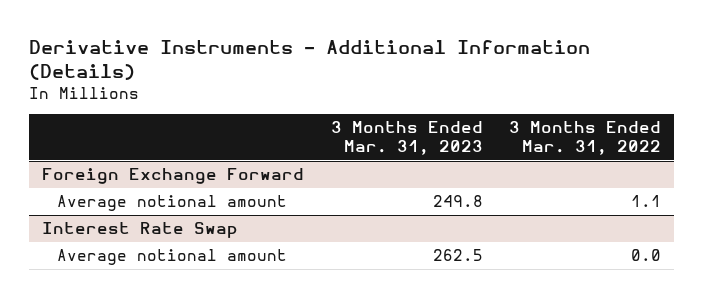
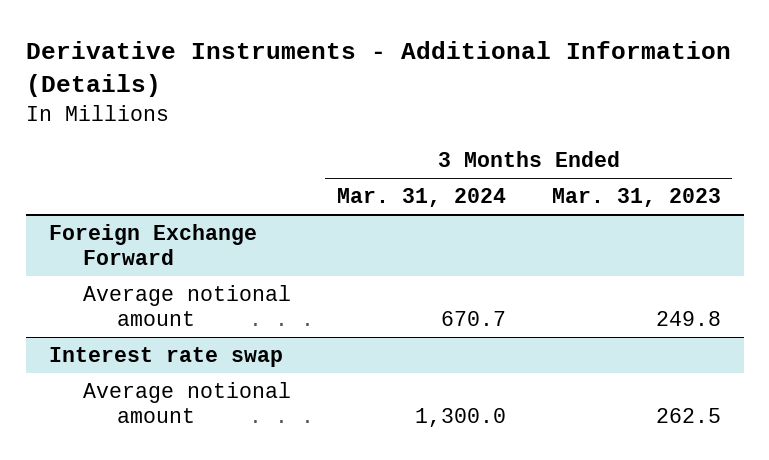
- | 3 Months Ended Mar. 31, 2023 | 3 Months Ended Mar. 31, 2022
+ | 3 Months Ended Mar. 31, 2024 | 3 Months Ended Mar. 31, 2023
- Interest Rate Swap
+ Interest rate swap

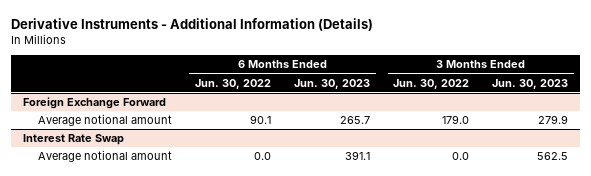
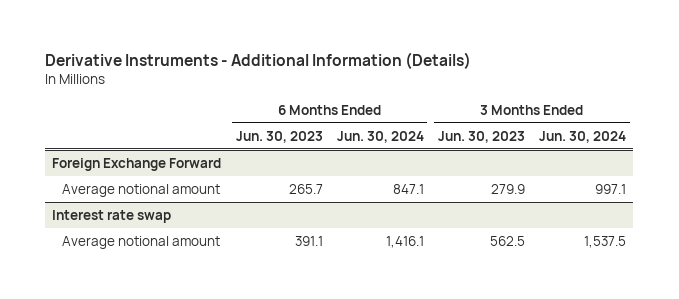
- | 6 Months Ended Jun. 30, 2022 | 6 Months Ended Jun. 30, 2023 | 3 Months Ended Jun. 30, 2022 | 3 Months Ended Jun. 30, 2023
+ | 6 Months Ended Jun. 30, 2023 | 6 Months Ended Jun. 30, 2024 | 3 Months Ended Jun. 30, 2023 | 3 Months Ended Jun. 30, 2024
- Interest Rate Swap
+ Interest rate swap

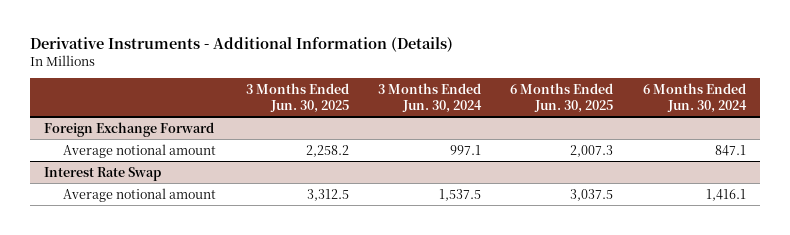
- | 6 Months Ended Jun. 30, 2023 | 6 Months Ended Jun. 30, 2024 | 3 Months Ended Jun. 30, 2023 | 3 Months Ended Jun. 30, 2024
+ | 3 Months Ended Jun. 30, 2025 | 3 Months Ended Jun. 30, 2024 | 6 Months Ended Jun. 30, 2025 | 6 Months Ended Jun. 30, 2024
- Interest rate swap
+ Interest Rate Swap

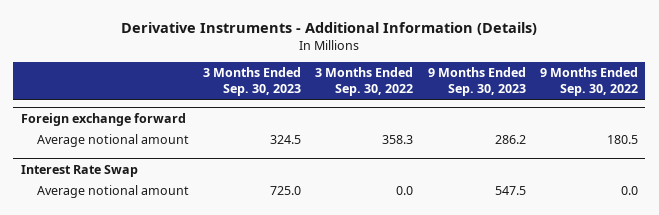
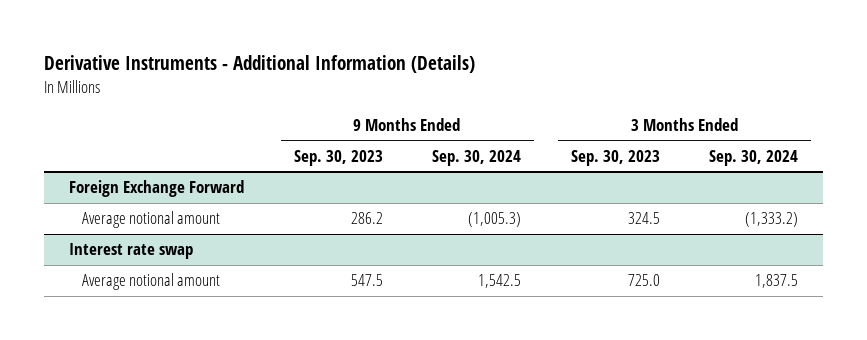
- | 3 Months Ended Sep. 30, 2023 | 3 Months Ended Sep. 30, 2022 | 9 Months Ended Sep. 30, 2023 | 9 Months Ended Sep. 30, 2022
+ | 9 Months Ended Sep. 30, 2023 | 9 Months Ended Sep. 30, 2024 | 3 Months Ended Sep. 30, 2023 | 3 Months Ended Sep. 30, 2024
- Foreign exchange forward
+ Foreign Exchange Forward
- Interest Rate Swap
+ Interest rate swap

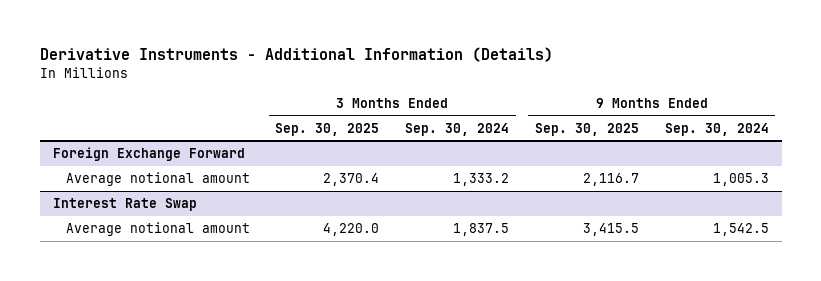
- | 9 Months Ended Sep. 30, 2023 | 9 Months Ended Sep. 30, 2024 | 3 Months Ended Sep. 30, 2023 | 3 Months Ended Sep. 30, 2024
+ | 3 Months Ended Sep. 30, 2025 | 3 Months Ended Sep. 30, 2024 | 9 Months Ended Sep. 30, 2025 | 9 Months Ended Sep. 30, 2024
@ Foreign Exchange Forward
- Average notional amount | 286.2 | (1,005.3) | 324.5 | (1,333.2)
- Interest rate swap
@ Foreign Exchange Forward
+ Average notional amount | 2,370.4 | 1,333.2 | 2,116.7 | 1,005.3
+ Interest Rate Swap

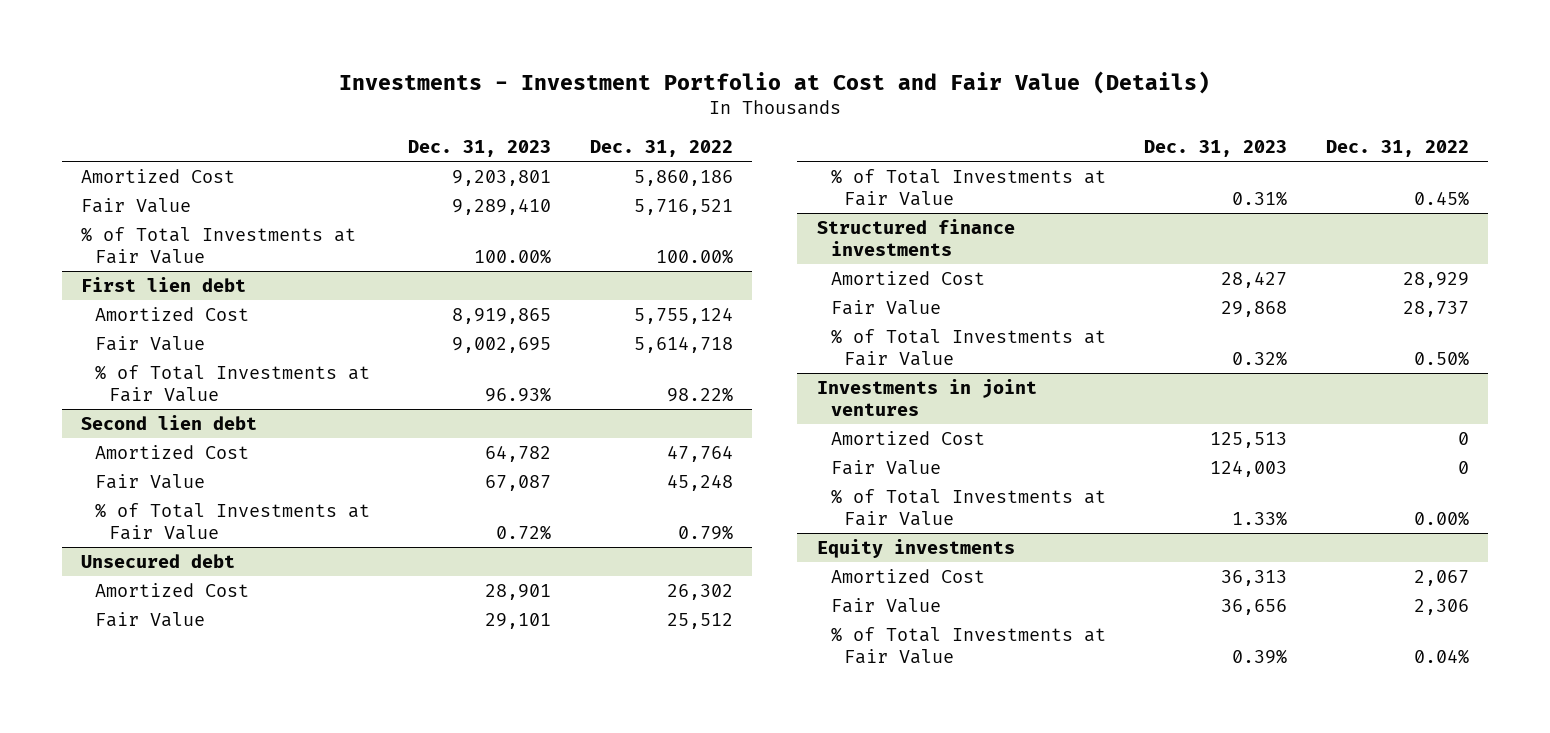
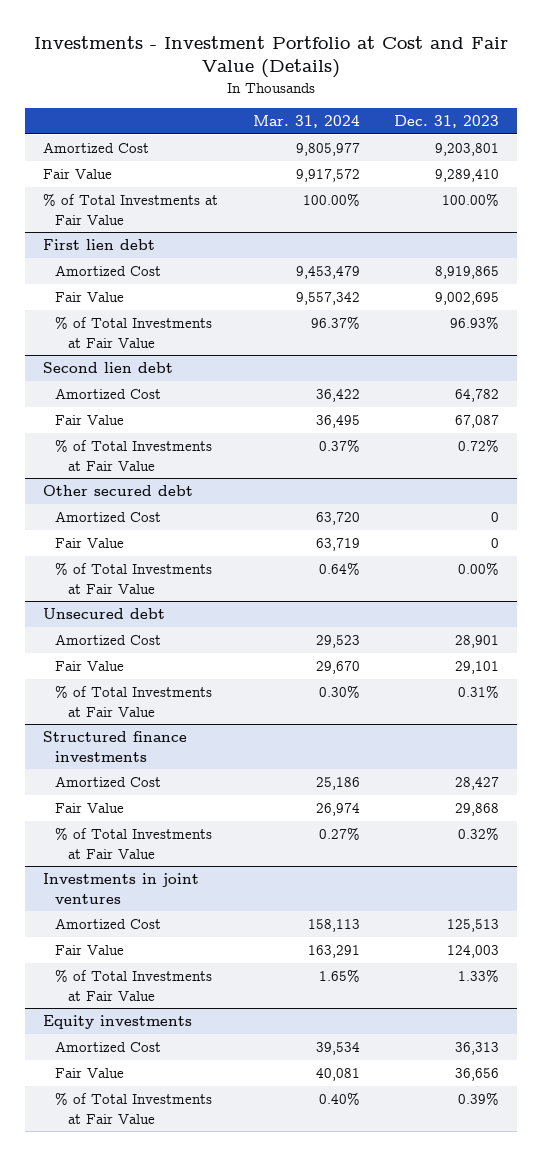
- | Dec. 31, 2023 | Dec. 31, 2022
+ | Mar. 31, 2024 | Dec. 31, 2023
+ Other secured debt
+ Amortized Cost | 63,720 | 0
+ Fair Value | 63,719 | 0
+ % of Total Investments at Fair Value | 0.64% | 0.00%

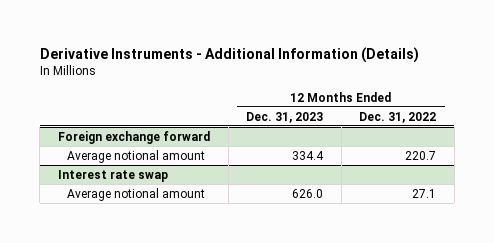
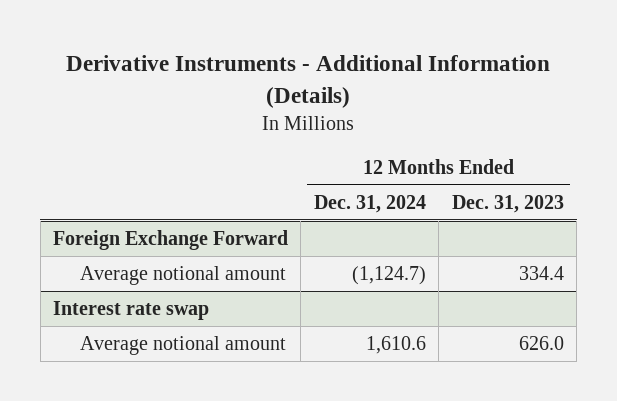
- | 12 Months Ended Dec. 31, 2023 | 12 Months Ended Dec. 31, 2022
+ | 12 Months Ended Dec. 31, 2024 | 12 Months Ended Dec. 31, 2023
- Foreign exchange forward
+ Foreign Exchange Forward

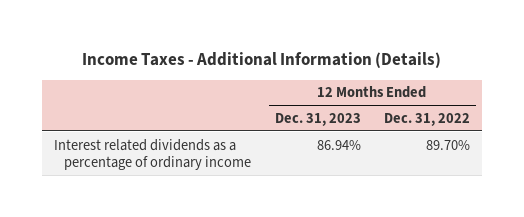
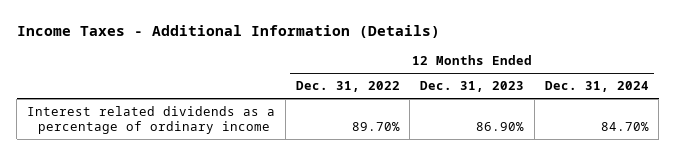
- | 12 Months Ended Dec. 31, 2023 | 12 Months Ended Dec. 31, 2022
+ | 12 Months Ended Dec. 31, 2022 | 12 Months Ended Dec. 31, 2023 | 12 Months Ended Dec. 31, 2024
- Interest related dividends as a percentage of ordinary income | 86.94% | 89.70%
+ Interest related dividends as a percentage of ordinary income | 89.70% | 86.90% | 84.70%

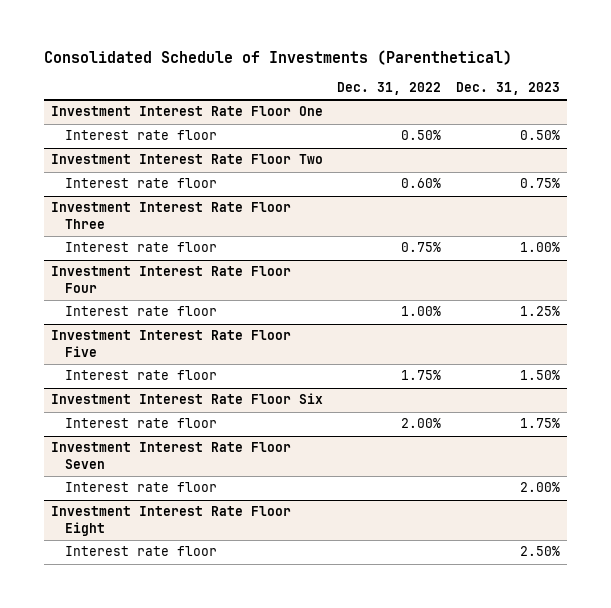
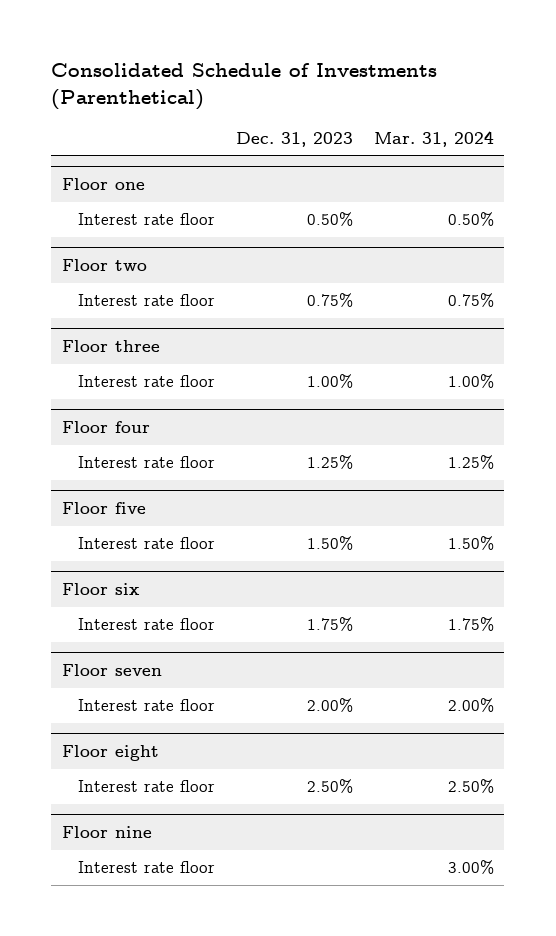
- | Dec. 31, 2022 | Dec. 31, 2023
+ | Dec. 31, 2023 | Mar. 31, 2024
- Investment Interest Rate Floor One
+ Floor one
- Investment Interest Rate Floor Two
+ Floor two
- Investment Interest Rate Floor Three
+ Floor three
- Investment Interest Rate Floor Four
+ Floor four
- Investment Interest Rate Floor Five
+ Floor five
- Investment Interest Rate Floor Six
+ Floor six
- Investment Interest Rate Floor Seven
+ Floor seven
- Investment Interest Rate Floor Eight
+ Floor eight
+ Floor nine
+ Interest rate floor | | 3.00%

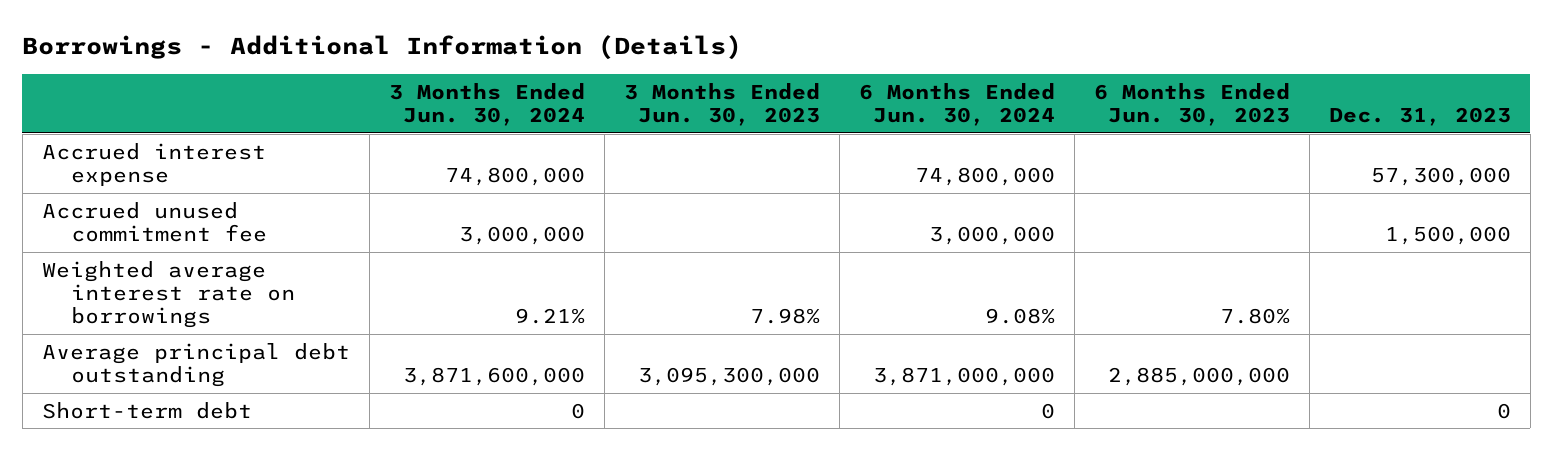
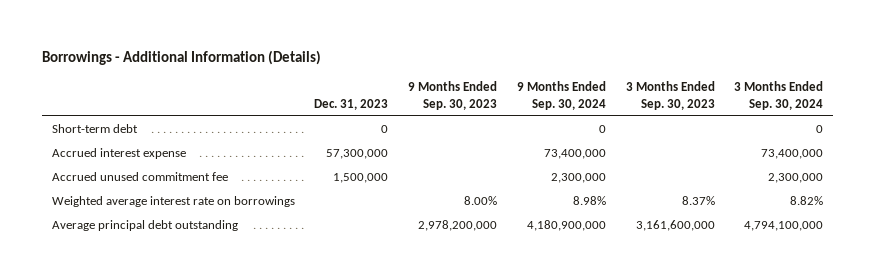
- | 3 Months Ended Jun. 30, 2024 | 3 Months Ended Jun. 30, 2023 | 6 Months Ended Jun. 30, 2024 | 6 Months Ended Jun. 30, 2023 | Dec. 31, 2023
+ | Dec. 31, 2023 | 9 Months Ended Sep. 30, 2023 | 9 Months Ended Sep. 30, 2024 | 3 Months Ended Sep. 30, 2023 | 3 Months Ended Sep. 30, 2024
moved up: Short-term debt | 0 | | 0 | | 0

